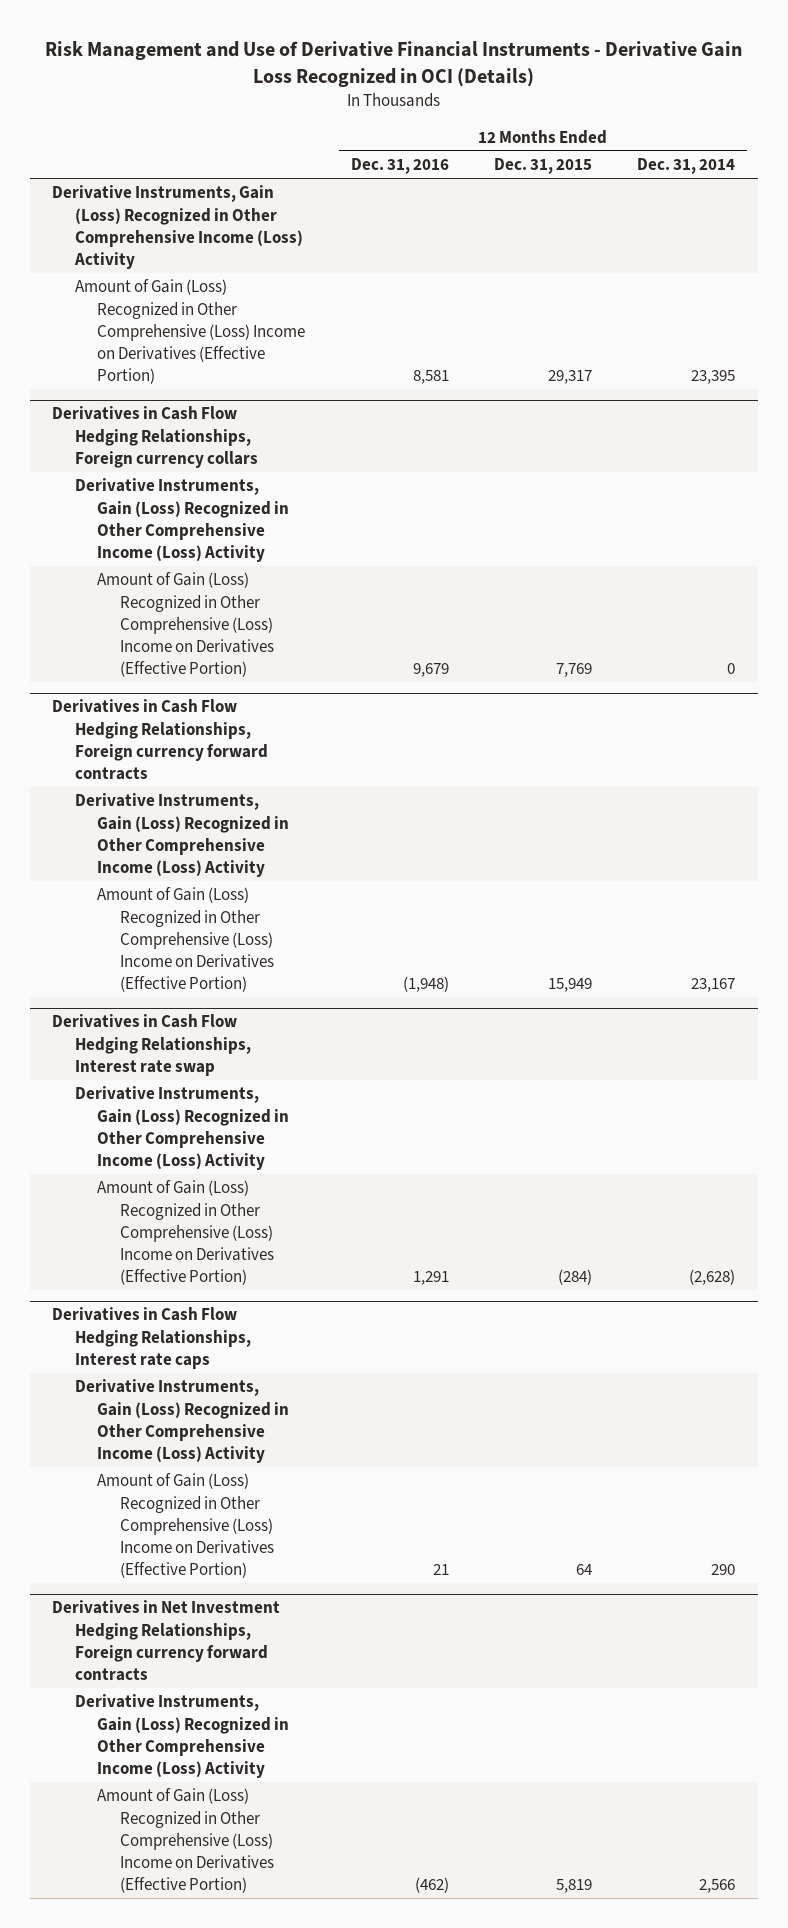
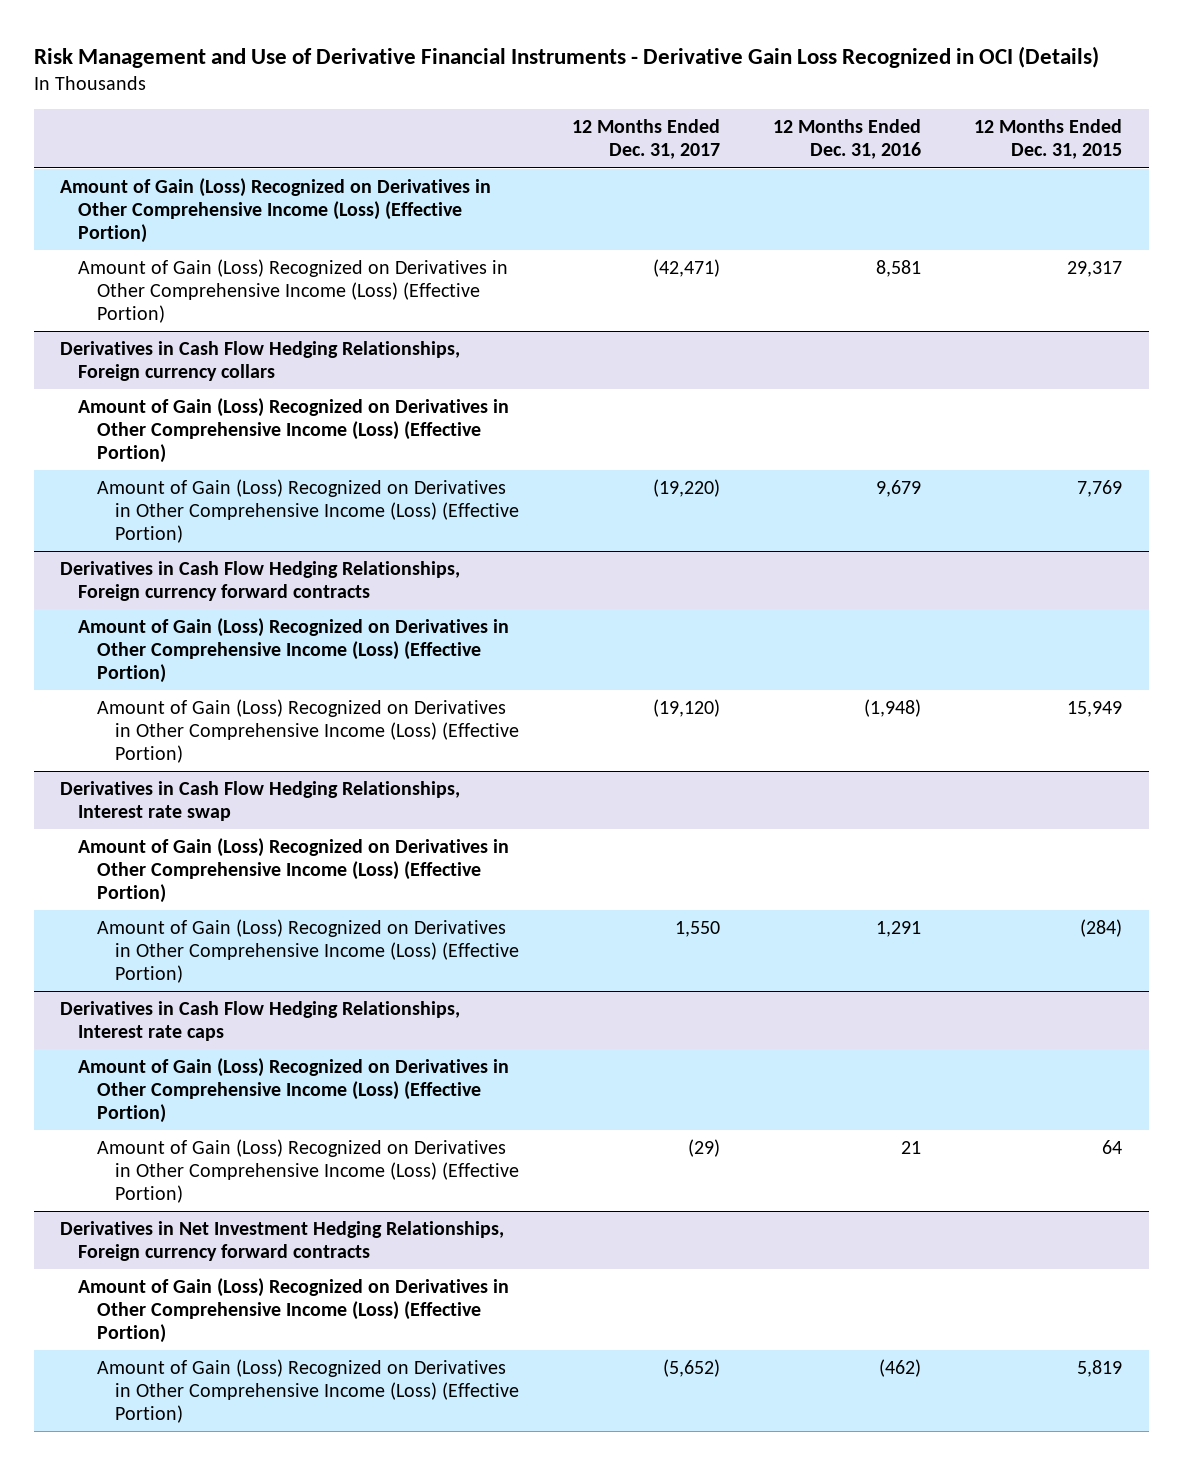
- | 12 Months Ended Dec. 31, 2016 | 12 Months Ended Dec. 31, 2015 | 12 Months Ended Dec. 31, 2014
+ | 12 Months Ended Dec. 31, 2017 | 12 Months Ended Dec. 31, 2016 | 12 Months Ended Dec. 31, 2015
- Derivative Instruments, Gain (Loss) Recognized in Other Comprehensive Income (Loss) Activity
- Amount of Gain (Loss) Recognized in Other Comprehensive (Loss) Income on Derivatives (Effective Portion) | 8,581 | 29,317 | 23,395
+ Amount of Gain (Loss) Recognized on Derivatives in Other Comprehensive Income (Loss) (Effective Portion)
+ Amount of Gain (Loss) Recognized on Derivatives in Other Comprehensive Income (Loss) (Effective Portion) | (42,471) | 8,581 | 29,317
@ Derivatives in Cash Flow Hedging Relationships, Foreign currency collars
- Derivative Instruments, Gain (Loss) Recognized in Other Comprehensive Income (Loss) Activity
- Amount of Gain (Loss) Recognized in Other Comprehensive (Loss) Income on Derivatives (Effective Portion) | 9,679 | 7,769 | 0
+ Amount of Gain (Loss) Recognized on Derivatives in Other Comprehensive Income (Loss) (Effective Portion)
+ Amount of Gain (Loss) Recognized on Derivatives in Other Comprehensive Income (Loss) (Effective Portion) | (19,220) | 9,679 | 7,769
@ Derivatives in Cash Flow Hedging Relationships, Foreign currency forward contracts
- Derivative Instruments, Gain (Loss) Recognized in Other Comprehensive Income (Loss) Activity
- Amount of Gain (Loss) Recognized in Other Comprehensive (Loss) Income on Derivatives (Effective Portion) | (1,948) | 15,949 | 23,167
+ Amount of Gain (Loss) Recognized on Derivatives in Other Comprehensive Income (Loss) (Effective Portion)
+ Amount of Gain (Loss) Recognized on Derivatives in Other Comprehensive Income (Loss) (Effective Portion) | (19,120) | (1,948) | 15,949
@ Derivatives in Cash Flow Hedging Relationships, Interest rate swap
- Derivative Instruments, Gain (Loss) Recognized in Other Comprehensive Income (Loss) Activity
- Amount of Gain (Loss) Recognized in Other Comprehensive (Loss) Income on Derivatives (Effective Portion) | 1,291 | (284) | (2,628)
+ Amount of Gain (Loss) Recognized on Derivatives in Other Comprehensive Income (Loss) (Effective Portion)
+ Amount of Gain (Loss) Recognized on Derivatives in Other Comprehensive Income (Loss) (Effective Portion) | 1,550 | 1,291 | (284)
@ Derivatives in Cash Flow Hedging Relationships, Interest rate caps
- Derivative Instruments, Gain (Loss) Recognized in Other Comprehensive Income (Loss) Activity
- Amount of Gain (Loss) Recognized in Other Comprehensive (Loss) Income on Derivatives (Effective Portion) | 21 | 64 | 290
+ Amount of Gain (Loss) Recognized on Derivatives in Other Comprehensive Income (Loss) (Effective Portion)
+ Amount of Gain (Loss) Recognized on Derivatives in Other Comprehensive Income (Loss) (Effective Portion) | (29) | 21 | 64
@ Derivatives in Net Investment Hedging Relationships, Foreign currency forward contracts
- Derivative Instruments, Gain (Loss) Recognized in Other Comprehensive Income (Loss) Activity
- Amount of Gain (Loss) Recognized in Other Comprehensive (Loss) Income on Derivatives (Effective Portion) | (462) | 5,819 | 2,566
+ Amount of Gain (Loss) Recognized on Derivatives in Other Comprehensive Income (Loss) (Effective Portion)
+ Amount of Gain (Loss) Recognized on Derivatives in Other Comprehensive Income (Loss) (Effective Portion) | (5,652) | (462) | 5,819

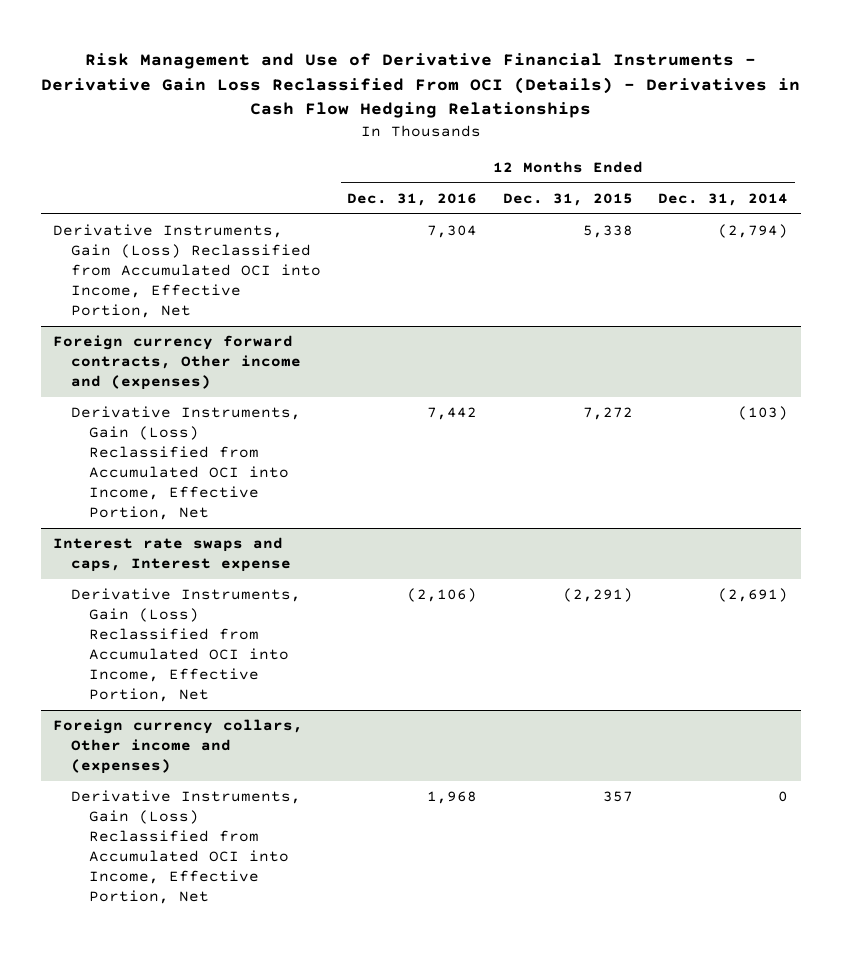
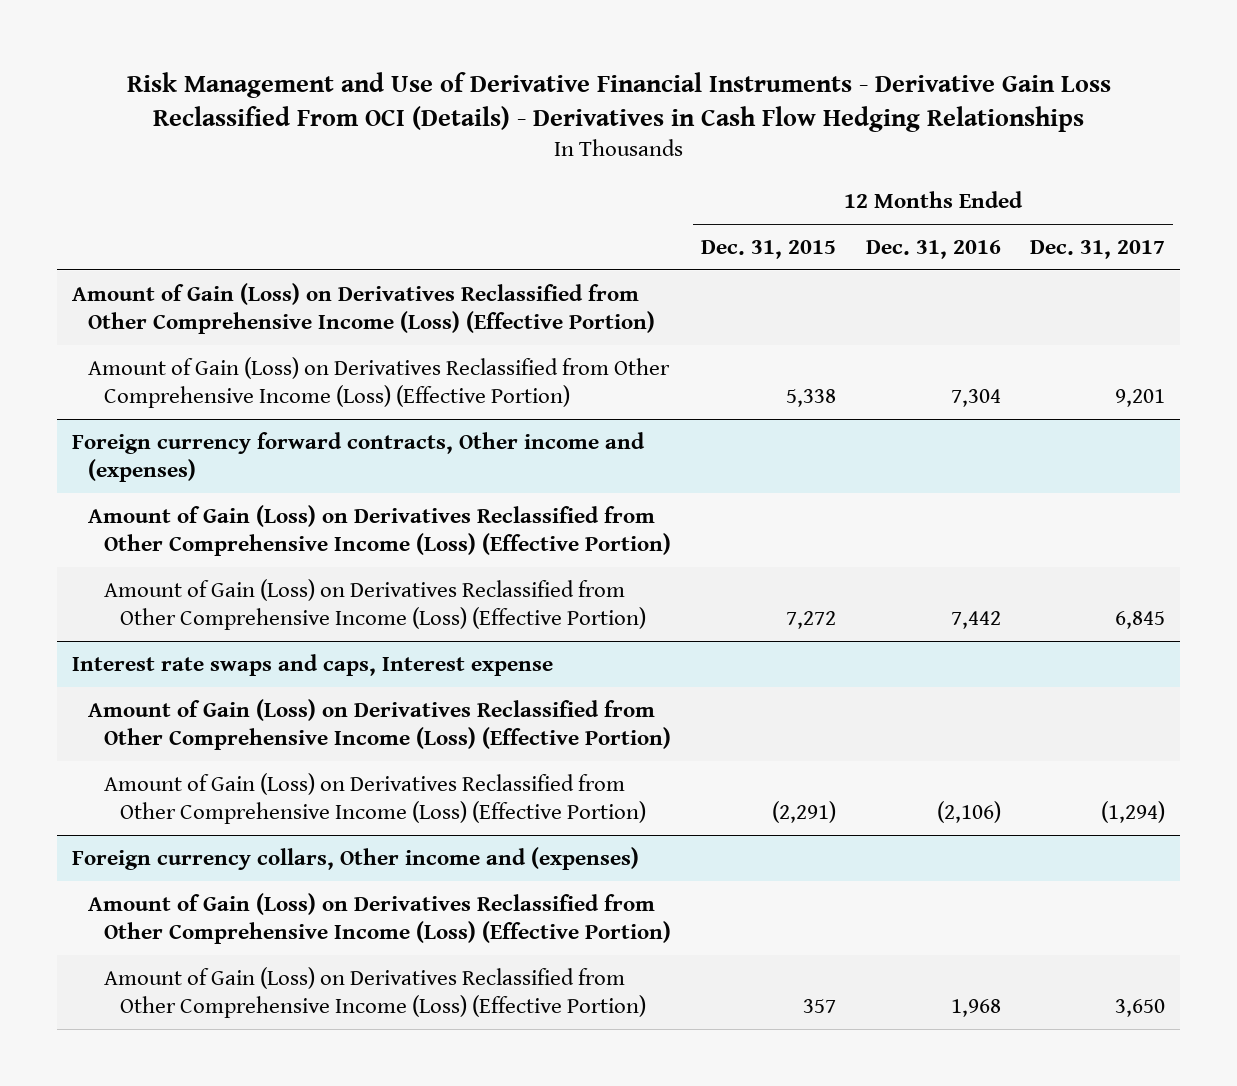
- | 12 Months Ended Dec. 31, 2016 | 12 Months Ended Dec. 31, 2015 | 12 Months Ended Dec. 31, 2014
+ | 12 Months Ended Dec. 31, 2015 | 12 Months Ended Dec. 31, 2016 | 12 Months Ended Dec. 31, 2017
- Derivative Instruments, Gain (Loss) Reclassified from Accumulated OCI into Income, Effective Portion, Net | 7,304 | 5,338 | (2,794)
+ Amount of Gain (Loss) on Derivatives Reclassified from Other Comprehensive Income (Loss) (Effective Portion)
+ Amount of Gain (Loss) on Derivatives Reclassified from Other Comprehensive Income (Loss) (Effective Portion) | 5,338 | 7,304 | 9,201
@ Foreign currency forward contracts, Other income and (expenses)
- Derivative Instruments, Gain (Loss) Reclassified from Accumulated OCI into Income, Effective Portion, Net | 7,442 | 7,272 | (103)
+ Amount of Gain (Loss) on Derivatives Reclassified from Other Comprehensive Income (Loss) (Effective Portion)
+ Amount of Gain (Loss) on Derivatives Reclassified from Other Comprehensive Income (Loss) (Effective Portion) | 7,272 | 7,442 | 6,845
@ Interest rate swaps and caps, Interest expense
- Derivative Instruments, Gain (Loss) Reclassified from Accumulated OCI into Income, Effective Portion, Net | (2,106) | (2,291) | (2,691)
+ Amount of Gain (Loss) on Derivatives Reclassified from Other Comprehensive Income (Loss) (Effective Portion)
+ Amount of Gain (Loss) on Derivatives Reclassified from Other Comprehensive Income (Loss) (Effective Portion) | (2,291) | (2,106) | (1,294)
@ Foreign currency collars, Other income and (expenses)
- Derivative Instruments, Gain (Loss) Reclassified from Accumulated OCI into Income, Effective Portion, Net | 1,968 | 357 | 0
+ Amount of Gain (Loss) on Derivatives Reclassified from Other Comprehensive Income (Loss) (Effective Portion)
+ Amount of Gain (Loss) on Derivatives Reclassified from Other Comprehensive Income (Loss) (Effective Portion) | 357 | 1,968 | 3,650

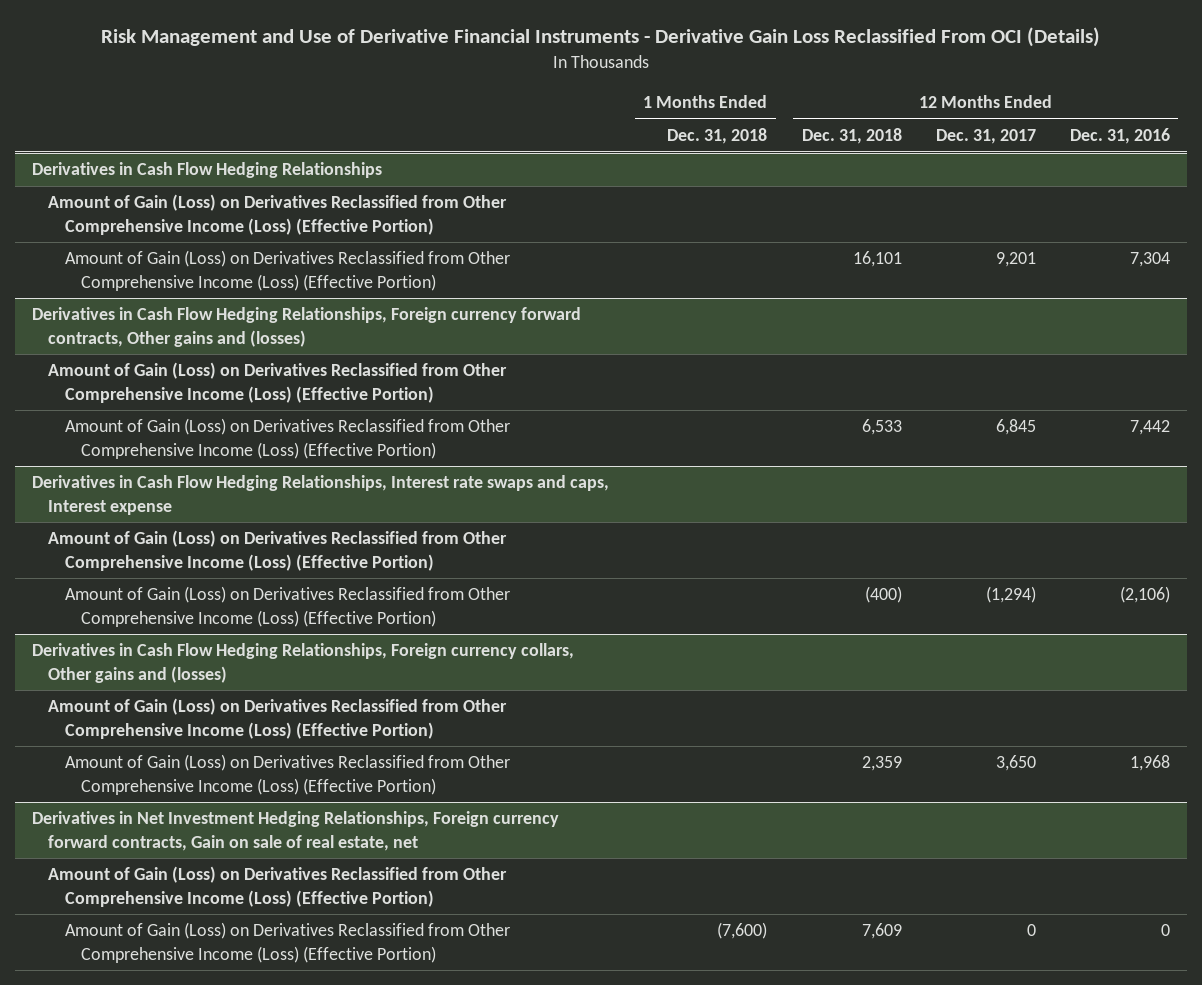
- Risk Management and Use of Derivative Financial Instruments - Derivative Gain Loss Reclassified From OCI (Details) - Derivatives in Cash Flow Hedging Relationships
+ Risk Management and Use of Derivative Financial Instruments - Derivative Gain Loss Reclassified From OCI (Details)
- | 12 Months Ended Dec. 31, 2015 | 12 Months Ended Dec. 31, 2016 | 12 Months Ended Dec. 31, 2017
+ | 1 Months Ended Dec. 31, 2018 | 12 Months Ended Dec. 31, 2018 | 12 Months Ended Dec. 31, 2017 | 12 Months Ended Dec. 31, 2016
+ Derivatives in Cash Flow Hedging Relationships
- Foreign currency forward contracts, Other income and (expenses)
+ Derivatives in Cash Flow Hedging Relationships, Foreign currency forward contracts, Other gains and (losses)
- Interest rate swaps and caps, Interest expense
+ Derivatives in Cash Flow Hedging Relationships, Interest rate swaps and caps, Interest expense
- Foreign currency collars, Other income and (expenses)
+ Derivatives in Cash Flow Hedging Relationships, Foreign currency collars, Other gains and (losses)
+ Derivatives in Net Investment Hedging Relationships, Foreign currency forward contracts, Gain on sale of real estate, net
+ Amount of Gain (Loss) on Derivatives Reclassified from Other Comprehensive Income (Loss) (Effective Portion)
+ Amount of Gain (Loss) on Derivatives Reclassified from Other Comprehensive Income (Loss) (Effective Portion) | (7,600) | 7,609 | 0 | 0

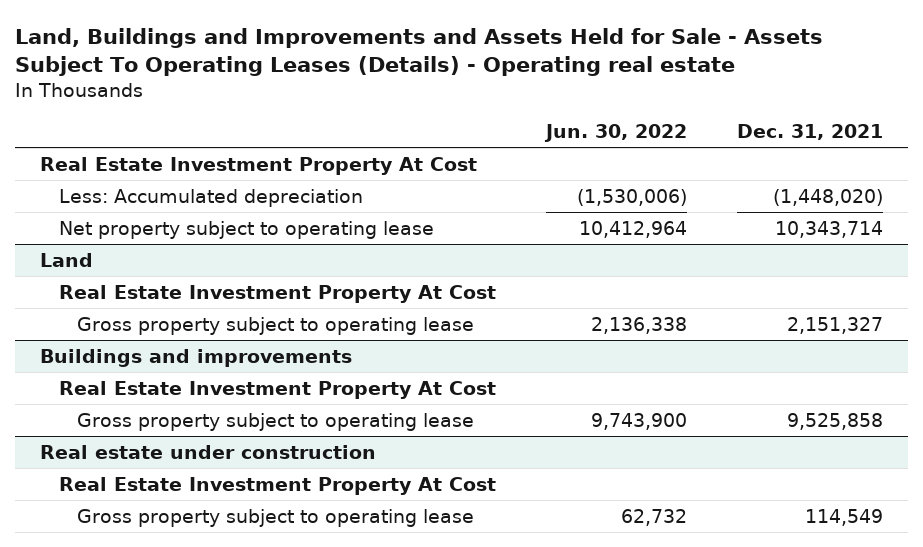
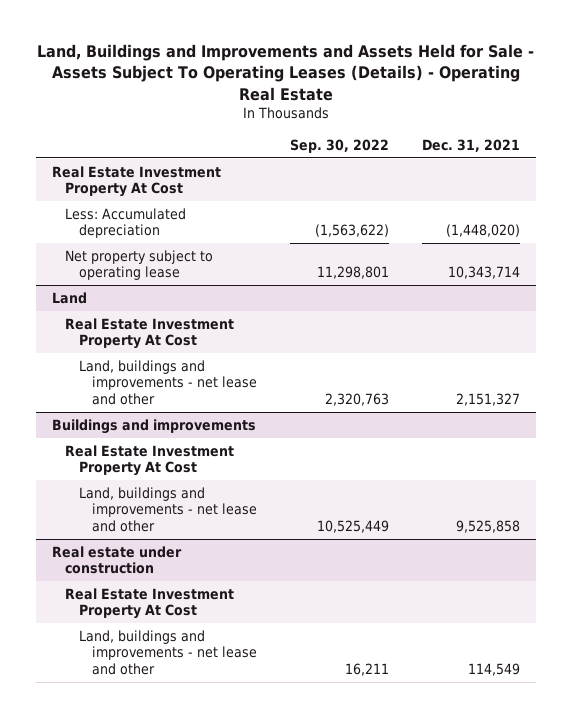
- Land, Buildings and Improvements and Assets Held for Sale - Assets Subject To Operating Leases (Details) - Operating real estate
+ Land, Buildings and Improvements and Assets Held for Sale - Assets Subject To Operating Leases (Details) - Operating Real Estate
- | Jun. 30, 2022 | Dec. 31, 2021
+ | Sep. 30, 2022 | Dec. 31, 2021
@ Land
- Gross property subject to operating lease | 2,136,338 | 2,151,327
+ Land, buildings and improvements - net lease and other | 2,320,763 | 2,151,327
@ Buildings and improvements
- Gross property subject to operating lease | 9,743,900 | 9,525,858
+ Land, buildings and improvements - net lease and other | 10,525,449 | 9,525,858
@ Real estate under construction
- Gross property subject to operating lease | 62,732 | 114,549
+ Land, buildings and improvements - net lease and other | 16,211 | 114,549

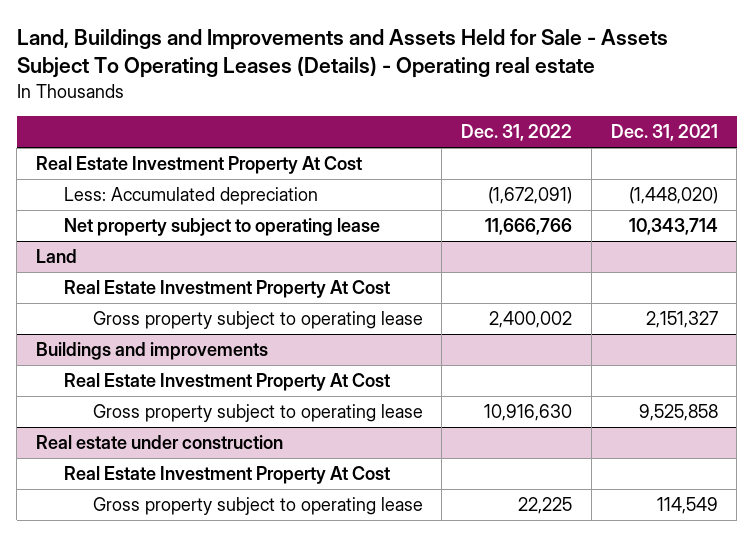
- Land, Buildings and Improvements and Assets Held for Sale - Assets Subject To Operating Leases (Details) - Operating Real Estate
+ Land, Buildings and Improvements and Assets Held for Sale - Assets Subject To Operating Leases (Details) - Operating real estate
- | Sep. 30, 2022 | Dec. 31, 2021
+ | Dec. 31, 2022 | Dec. 31, 2021
@ Land
- Land, buildings and improvements - net lease and other | 2,320,763 | 2,151,327
+ Gross property subject to operating lease | 2,400,002 | 2,151,327
@ Buildings and improvements
- Land, buildings and improvements - net lease and other | 10,525,449 | 9,525,858
+ Gross property subject to operating lease | 10,916,630 | 9,525,858
@ Real estate under construction
- Land, buildings and improvements - net lease and other | 16,211 | 114,549
+ Gross property subject to operating lease | 22,225 | 114,549

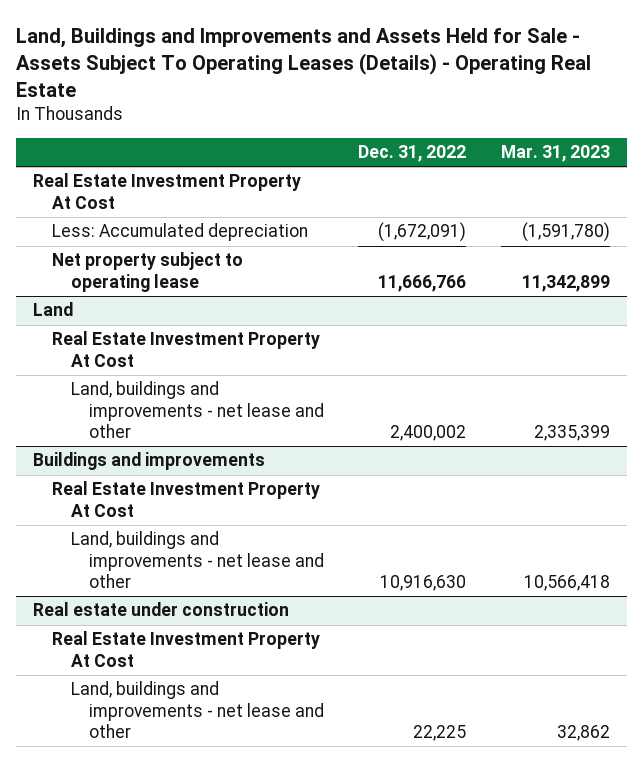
- Land, Buildings and Improvements and Assets Held for Sale - Assets Subject To Operating Leases (Details) - Operating real estate
+ Land, Buildings and Improvements and Assets Held for Sale - Assets Subject To Operating Leases (Details) - Operating Real Estate
- | Dec. 31, 2022 | Dec. 31, 2021
+ | Dec. 31, 2022 | Mar. 31, 2023
@ Land
- Gross property subject to operating lease | 2,400,002 | 2,151,327
+ Land, buildings and improvements - net lease and other | 2,400,002 | 2,335,399
@ Buildings and improvements
- Gross property subject to operating lease | 10,916,630 | 9,525,858
+ Land, buildings and improvements - net lease and other | 10,916,630 | 10,566,418
@ Real estate under construction
- Gross property subject to operating lease | 22,225 | 114,549
+ Land, buildings and improvements - net lease and other | 22,225 | 32,862

